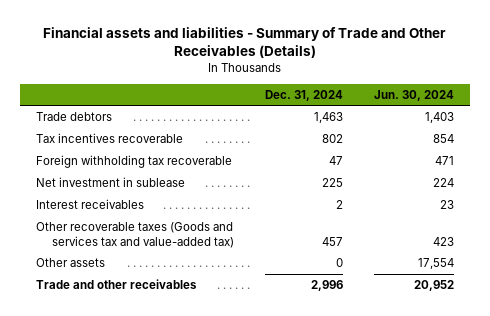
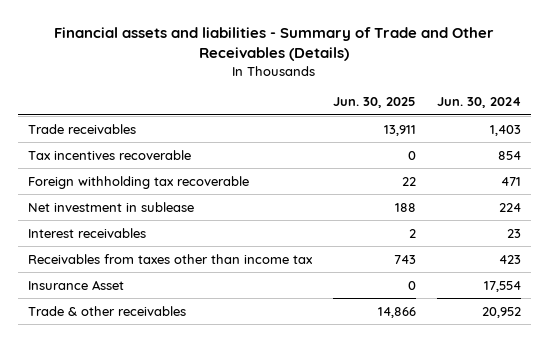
- | Dec. 31, 2024 | Jun. 30, 2024
+ | Jun. 30, 2025 | Jun. 30, 2024
- Trade debtors | 1,463 | 1,403
+ Trade receivables | 13,911 | 1,403
- Other recoverable taxes (Goods and services tax and value-added tax) | 457 | 423
- Other assets | 0 | 17,554
- Trade and other receivables | 2,996 | 20,952
+ Receivables from taxes other than income tax | 743 | 423
+ Insurance Asset | 0 | 17,554
+ Trade & other receivables | 14,866 | 20,952

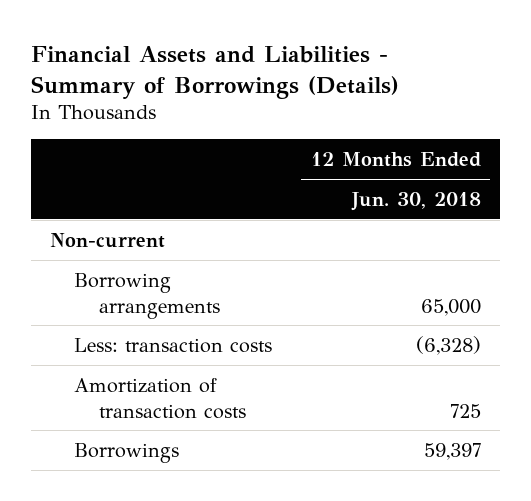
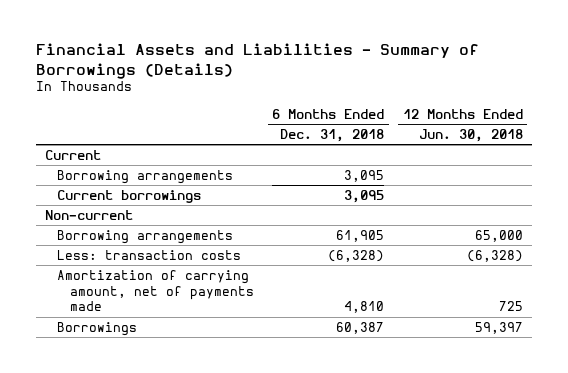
- | 12 Months Ended Jun. 30, 2018
+ | 6 Months Ended Dec. 31, 2018 | 12 Months Ended Jun. 30, 2018
+ Current
+ Borrowing arrangements | 3,095 |
+ Current borrowings | 3,095 |
- Amortization of transaction costs | 725
+ Amortization of carrying amount, net of payments made | 4,810 | 725

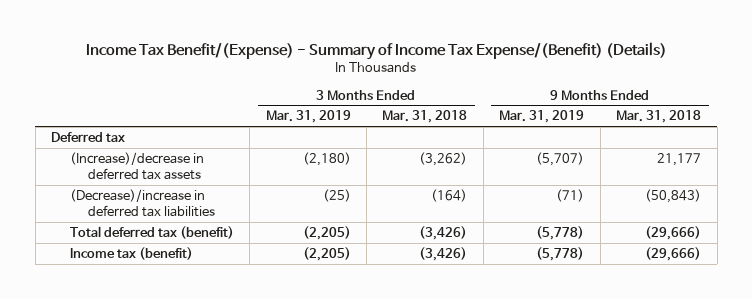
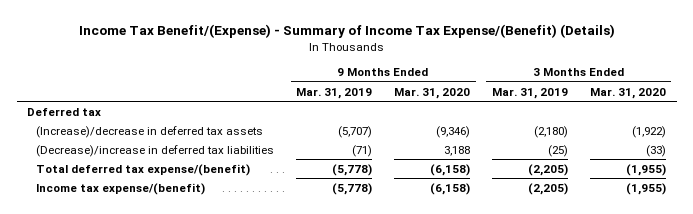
- | 3 Months Ended Mar. 31, 2019 | 3 Months Ended Mar. 31, 2018 | 9 Months Ended Mar. 31, 2019 | 9 Months Ended Mar. 31, 2018
+ | 9 Months Ended Mar. 31, 2019 | 9 Months Ended Mar. 31, 2020 | 3 Months Ended Mar. 31, 2019 | 3 Months Ended Mar. 31, 2020
- Total deferred tax (benefit) | (2,205) | (3,426) | (5,778) | (29,666)
- Income tax (benefit) | (2,205) | (3,426) | (5,778) | (29,666)
+ Total deferred tax expense/(benefit) | (5,778) | (6,158) | (2,205) | (1,955)
+ Income tax expense/(benefit) | (5,778) | (6,158) | (2,205) | (1,955)

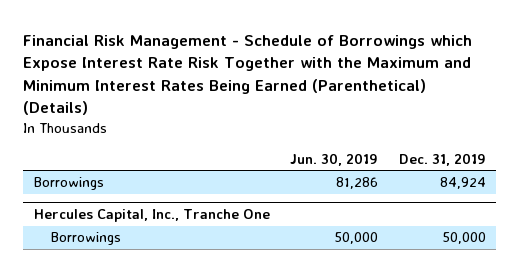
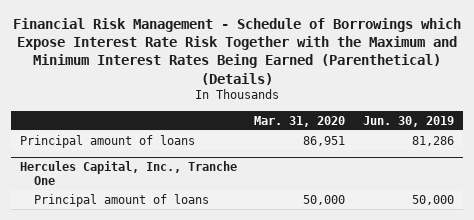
- | Jun. 30, 2019 | Dec. 31, 2019
+ | Mar. 31, 2020 | Jun. 30, 2019
- Borrowings | 81,286 | 84,924
+ Principal amount of loans | 86,951 | 81,286
@ Hercules Capital, Inc., Tranche One
- Borrowings | 50,000 | 50,000
+ Principal amount of loans | 50,000 | 50,000

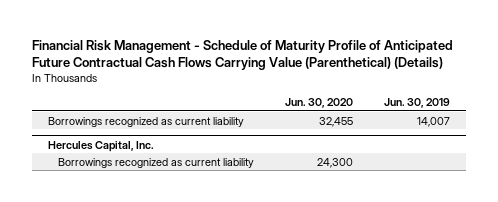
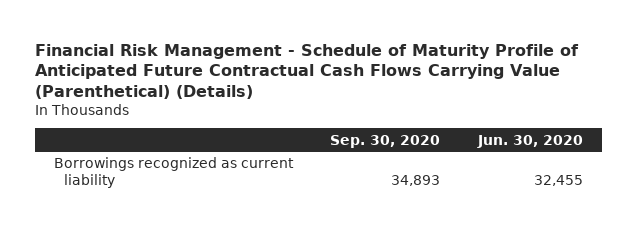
- | Jun. 30, 2020 | Jun. 30, 2019
+ | Sep. 30, 2020 | Jun. 30, 2020
- Hercules Capital, Inc.
- Borrowings recognized as current liability | 24,300 |

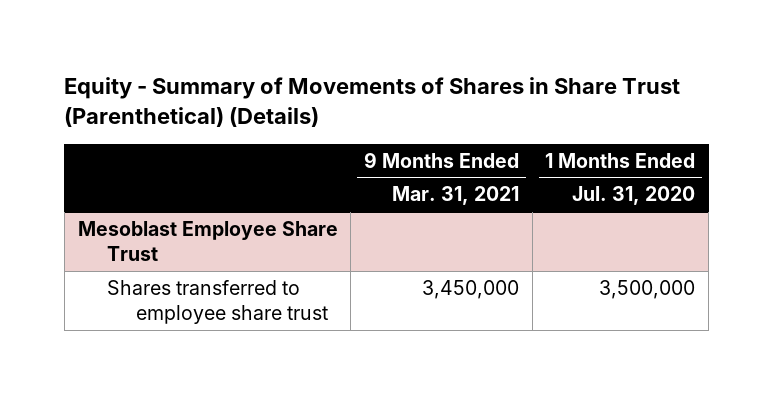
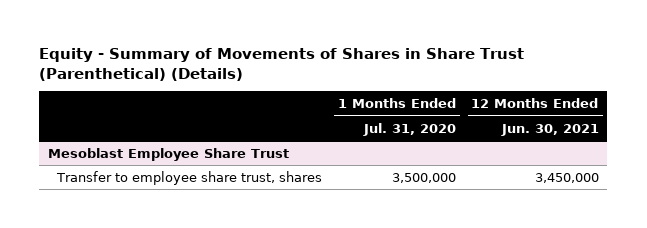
- | 9 Months Ended Mar. 31, 2021 | 1 Months Ended Jul. 31, 2020
+ | 1 Months Ended Jul. 31, 2020 | 12 Months Ended Jun. 30, 2021
@ Mesoblast Employee Share Trust
- Shares transferred to employee share trust | 3,450,000 | 3,500,000
+ Transfer to employee share trust, shares | 3,500,000 | 3,450,000

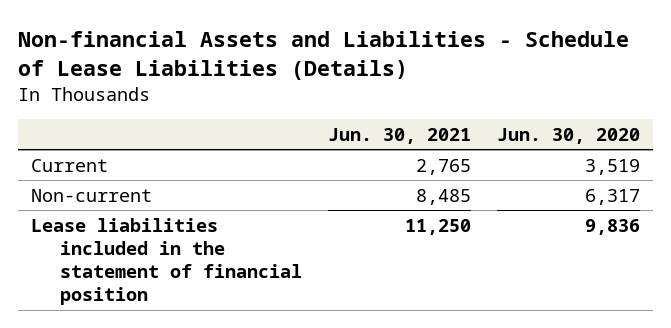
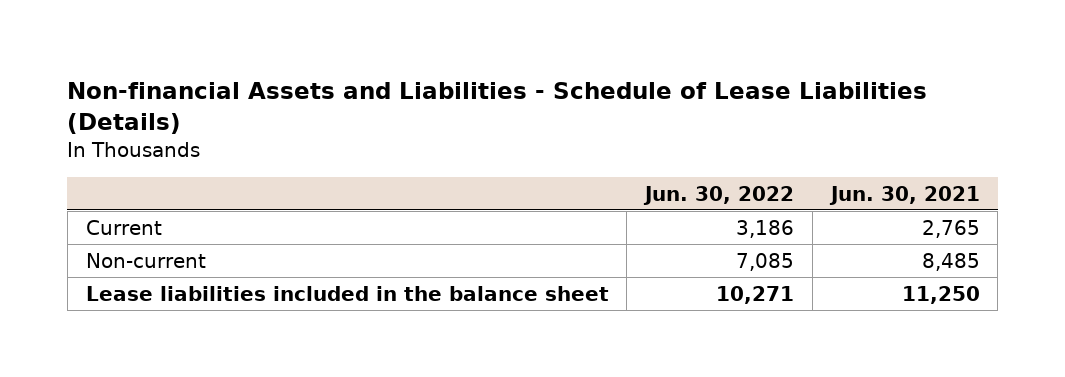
- | Jun. 30, 2021 | Jun. 30, 2020
+ | Jun. 30, 2022 | Jun. 30, 2021
- Lease liabilities included in the statement of financial position | 11,250 | 9,836
+ Lease liabilities included in the balance sheet | 10,271 | 11,250

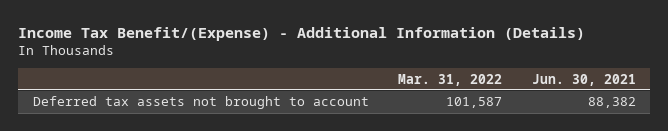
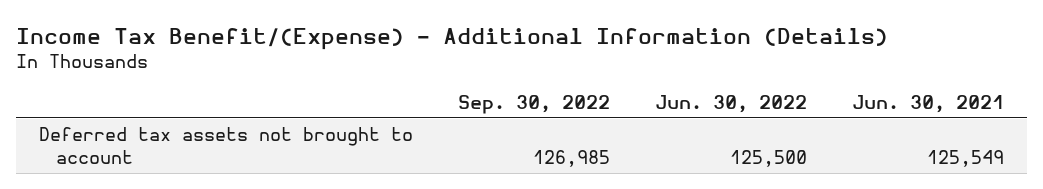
- | Mar. 31, 2022 | Jun. 30, 2021
+ | Sep. 30, 2022 | Jun. 30, 2022 | Jun. 30, 2021
- Deferred tax assets not brought to account | 101,587 | 88,382
+ Deferred tax assets not brought to account | 126,985 | 125,500 | 125,549

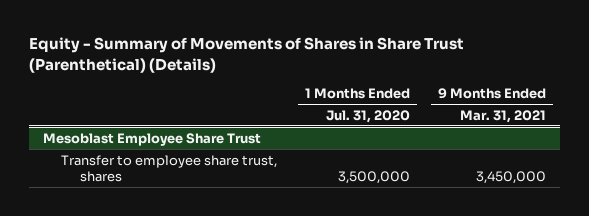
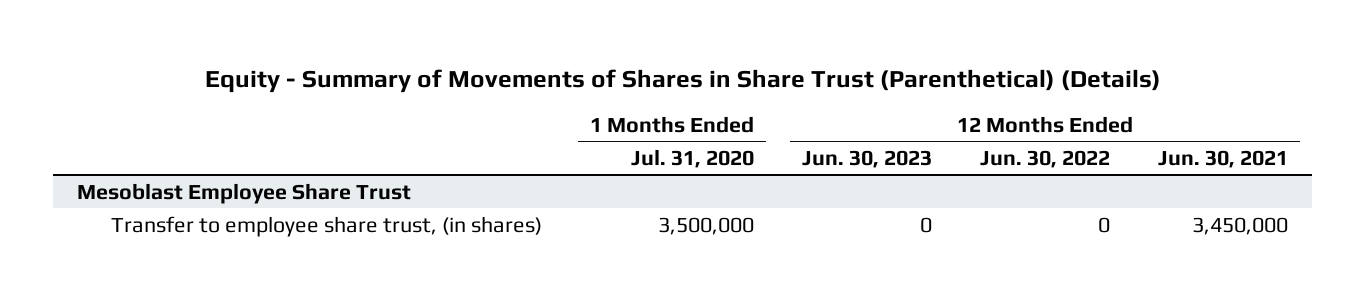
- | 1 Months Ended Jul. 31, 2020 | 9 Months Ended Mar. 31, 2021
+ | 1 Months Ended Jul. 31, 2020 | 12 Months Ended Jun. 30, 2023 | 12 Months Ended Jun. 30, 2022 | 12 Months Ended Jun. 30, 2021
@ Mesoblast Employee Share Trust
- Transfer to employee share trust, shares | 3,500,000 | 3,450,000
+ Transfer to employee share trust, (in shares) | 3,500,000 | 0 | 0 | 3,450,000

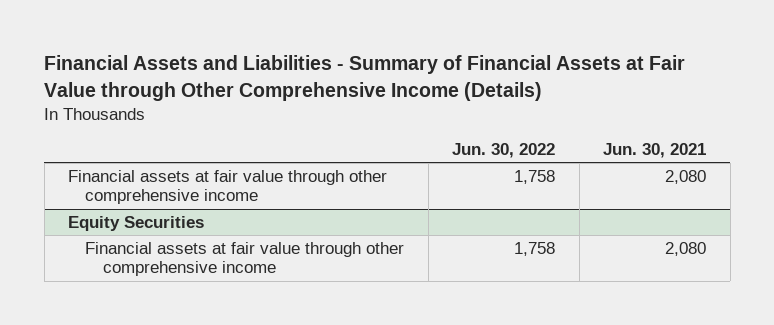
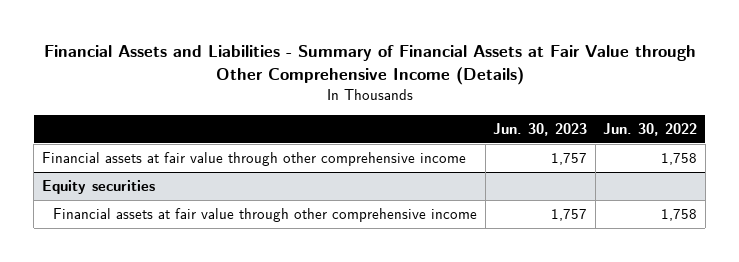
- | Jun. 30, 2022 | Jun. 30, 2021
+ | Jun. 30, 2023 | Jun. 30, 2022
- Equity Securities
+ Equity securities

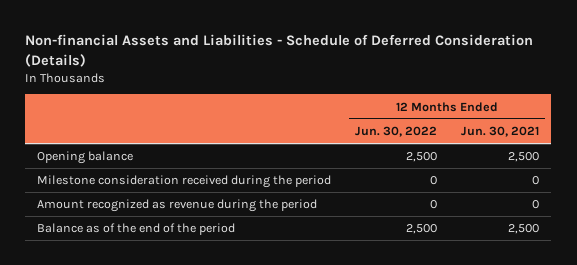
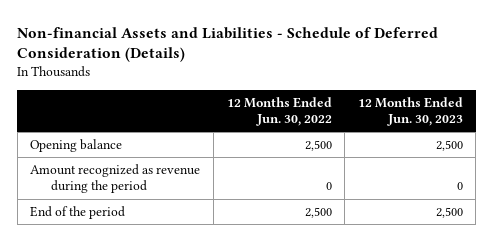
- | 12 Months Ended Jun. 30, 2022 | 12 Months Ended Jun. 30, 2021
+ | 12 Months Ended Jun. 30, 2022 | 12 Months Ended Jun. 30, 2023
- Milestone consideration received during the period | 0 | 0
- Balance as of the end of the period | 2,500 | 2,500
+ End of the period | 2,500 | 2,500

